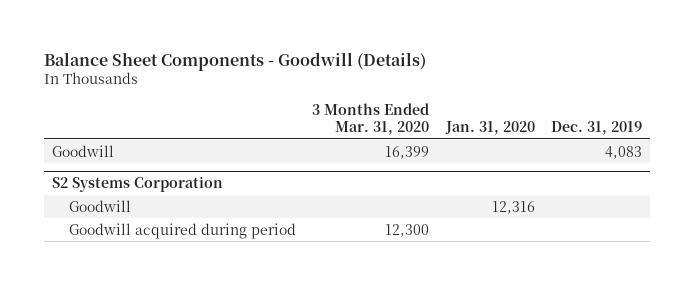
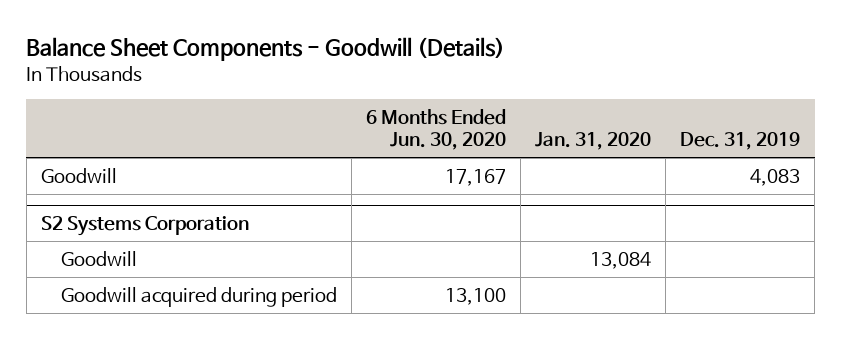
- | 3 Months Ended Mar. 31, 2020 | Jan. 31, 2020 | Dec. 31, 2019
+ | 6 Months Ended Jun. 30, 2020 | Jan. 31, 2020 | Dec. 31, 2019
@ S2 Systems Corporation
- Goodwill | | 12,316 |
+ Goodwill | | 13,084 |

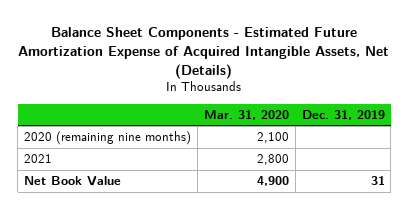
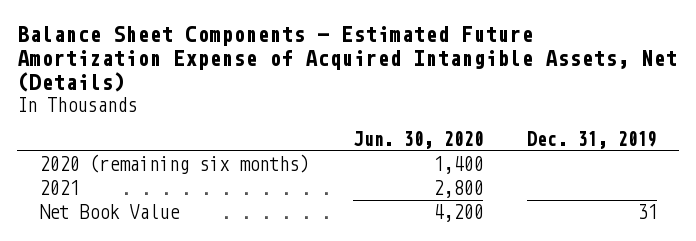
- | Mar. 31, 2020 | Dec. 31, 2019
+ | Jun. 30, 2020 | Dec. 31, 2019
- 2020 (remaining nine months) | 2,100 |
+ 2020 (remaining six months) | 1,400 |

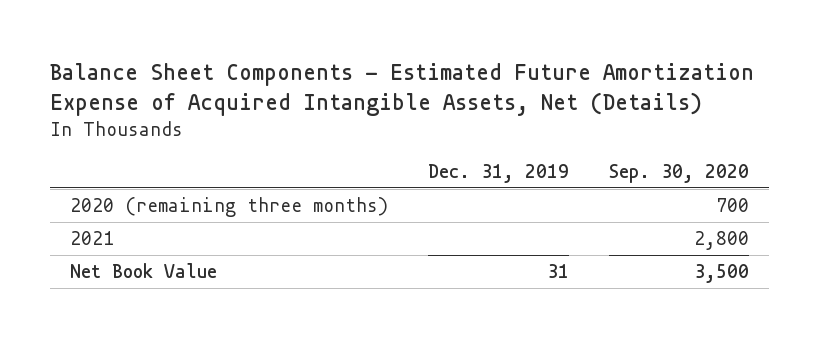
- | Jun. 30, 2020 | Dec. 31, 2019
+ | Dec. 31, 2019 | Sep. 30, 2020
- 2020 (remaining six months) | 1,400 |
+ 2020 (remaining three months) | | 700

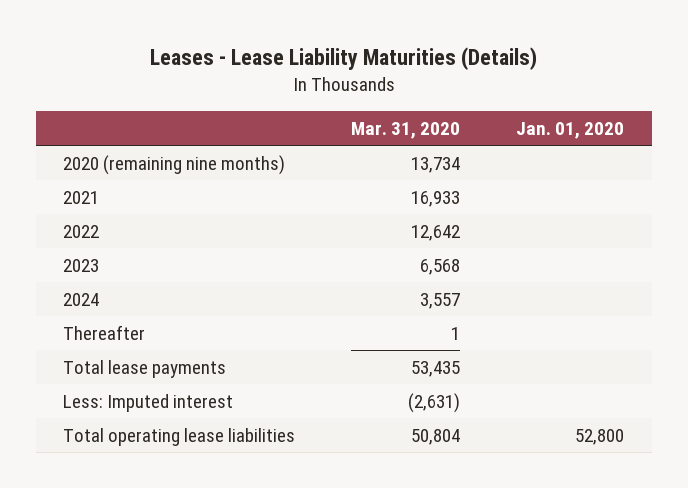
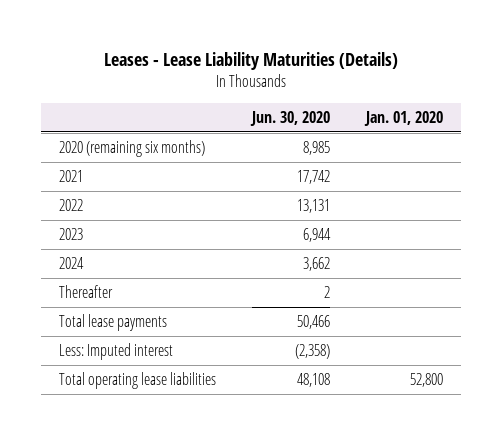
- | Mar. 31, 2020 | Jan. 01, 2020
+ | Jun. 30, 2020 | Jan. 01, 2020
- 2020 (remaining nine months) | 13,734 |
+ 2020 (remaining six months) | 8,985 |

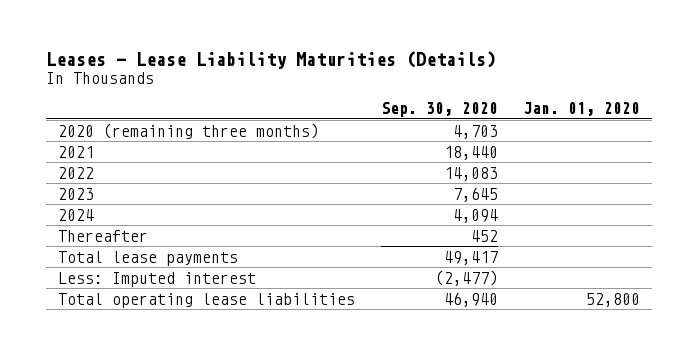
- | Jun. 30, 2020 | Jan. 01, 2020
+ | Sep. 30, 2020 | Jan. 01, 2020
- 2020 (remaining six months) | 8,985 |
+ 2020 (remaining three months) | 4,703 |

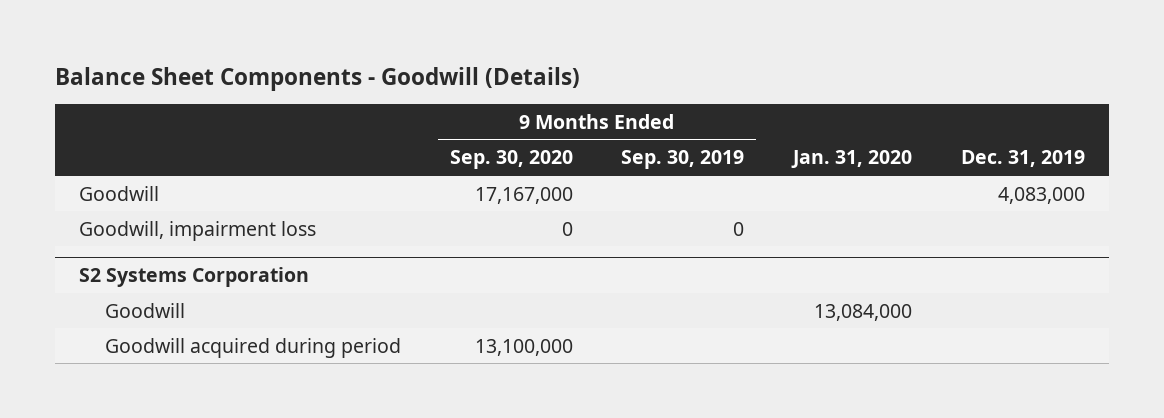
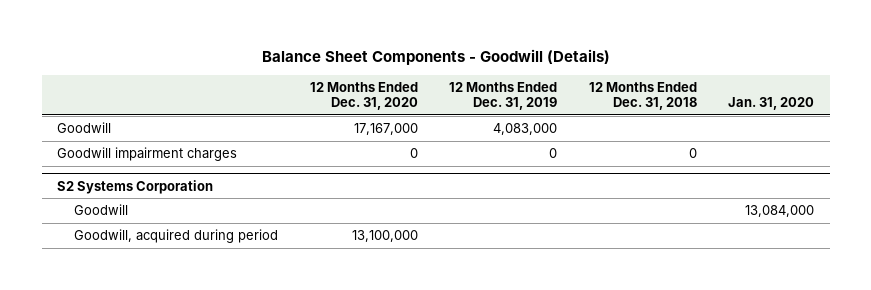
- | 9 Months Ended Sep. 30, 2020 | 9 Months Ended Sep. 30, 2019 | Jan. 31, 2020 | Dec. 31, 2019
+ | 12 Months Ended Dec. 31, 2020 | 12 Months Ended Dec. 31, 2019 | 12 Months Ended Dec. 31, 2018 | Jan. 31, 2020
- Goodwill, impairment loss | 0 | 0 | |
+ Goodwill impairment charges | 0 | 0 | 0 |
@ S2 Systems Corporation
- Goodwill acquired during period | 13,100,000 | | |
+ Goodwill, acquired during period | 13,100,000 | | |

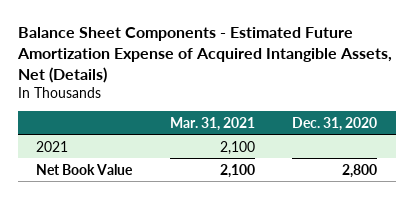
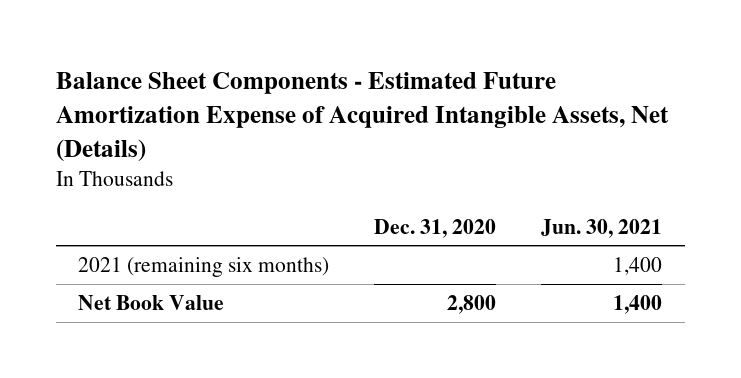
- | Mar. 31, 2021 | Dec. 31, 2020
+ | Dec. 31, 2020 | Jun. 30, 2021
- 2021 | 2,100 |
+ 2021 (remaining six months) | | 1,400

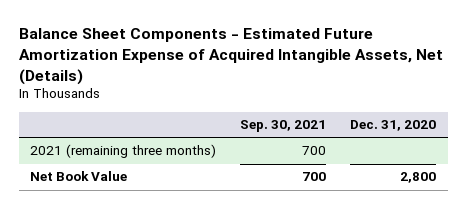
- | Dec. 31, 2020 | Jun. 30, 2021
+ | Sep. 30, 2021 | Dec. 31, 2020
- 2021 (remaining six months) | | 1,400
+ 2021 (remaining three months) | 700 |

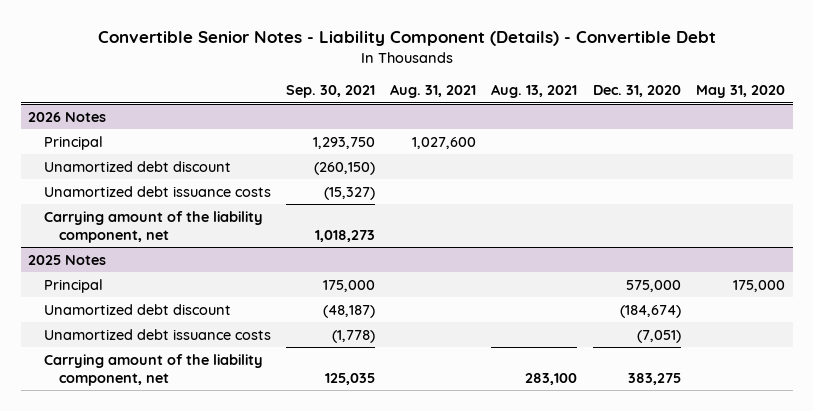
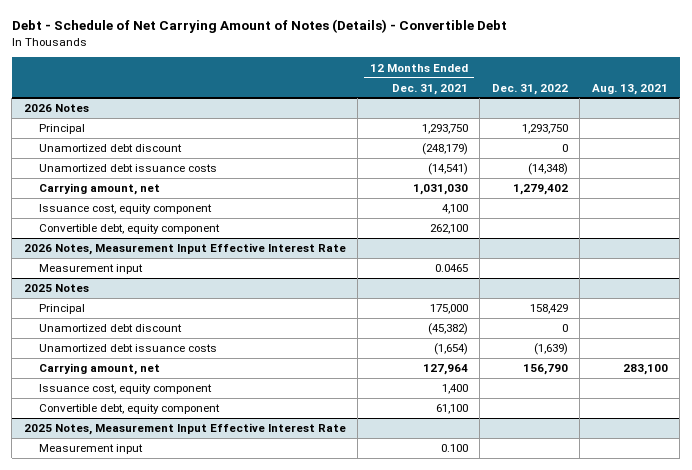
- Convertible Senior Notes - Liability Component (Details) - Convertible Debt
+ Debt - Schedule of Net Carrying Amount of Notes (Details) - Convertible Debt
- | Sep. 30, 2021 | Aug. 31, 2021 | Aug. 13, 2021 | Dec. 31, 2020 | May 31, 2020
+ | 12 Months Ended Dec. 31, 2021 | Dec. 31, 2022 | Aug. 13, 2021
@ 2026 Notes
- Carrying amount of the liability component, net | 1,018,273 | | | |
+ Carrying amount, net | 1,031,030 | 1,279,402 |
+ Issuance cost, equity component | 4,100 | |
+ Convertible debt, equity component | 262,100 | |
+ 2026 Notes, Measurement Input Effective Interest Rate
+ Measurement input | 0.0465 | |
@ 2025 Notes
- Carrying amount of the liability component, net | 125,035 | | 283,100 | 383,275 |
+ Carrying amount, net | 127,964 | 156,790 | 283,100
+ Issuance cost, equity component | 1,400 | |
+ Convertible debt, equity component | 61,100 | |
+ 2025 Notes, Measurement Input Effective Interest Rate
+ Measurement input | 0.100 | |

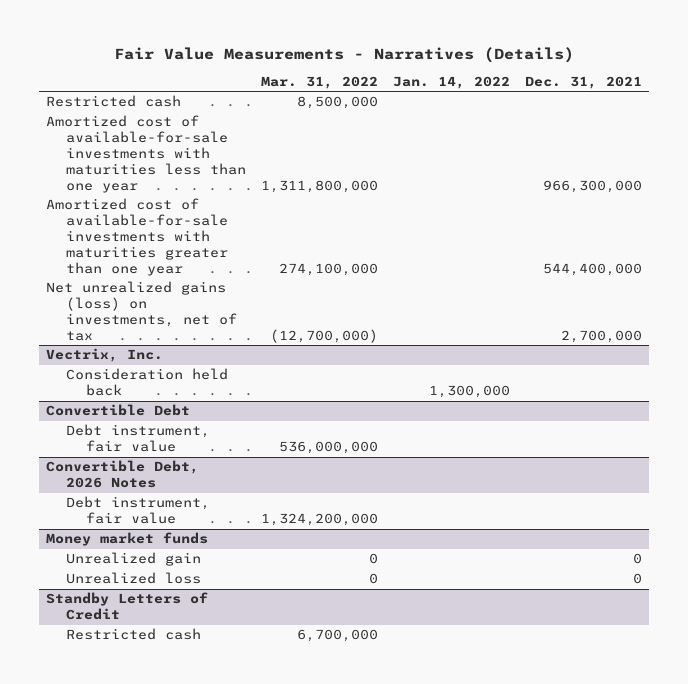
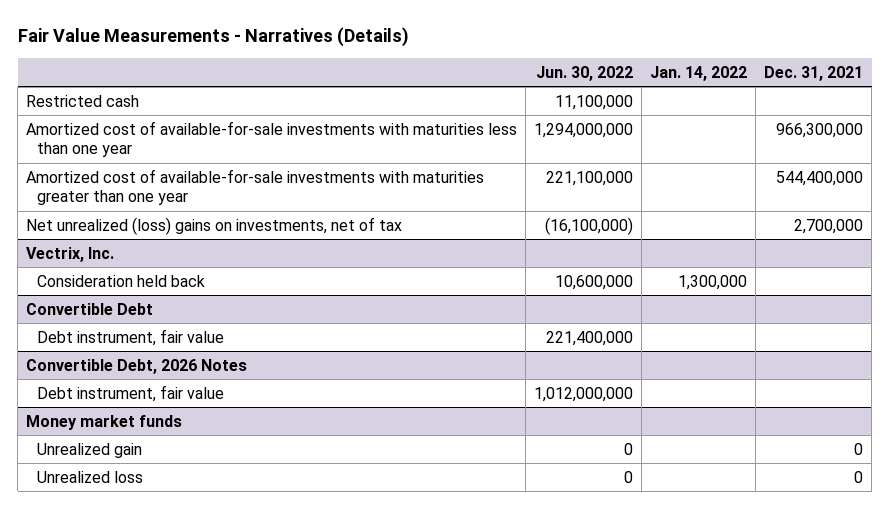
- | Mar. 31, 2022 | Jan. 14, 2022 | Dec. 31, 2021
+ | Jun. 30, 2022 | Jan. 14, 2022 | Dec. 31, 2021
- Net unrealized gains (loss) on investments, net of tax | (12,700,000) | | 2,700,000
+ Net unrealized (loss) gains on investments, net of tax | (16,100,000) | | 2,700,000
- Standby Letters of Credit
- Restricted cash | 6,700,000 | |

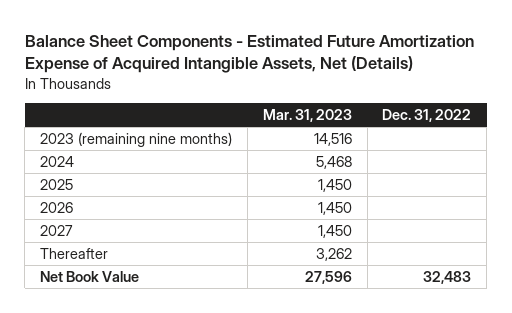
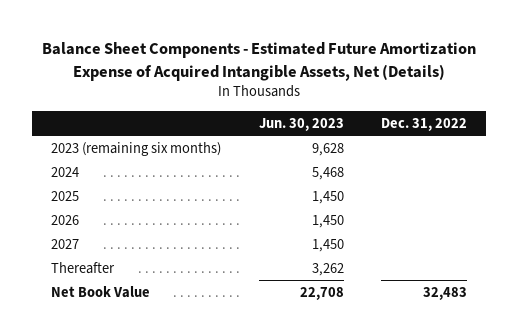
- | Mar. 31, 2023 | Dec. 31, 2022
+ | Jun. 30, 2023 | Dec. 31, 2022
- 2023 (remaining nine months) | 14,516 |
+ 2023 (remaining six months) | 9,628 |

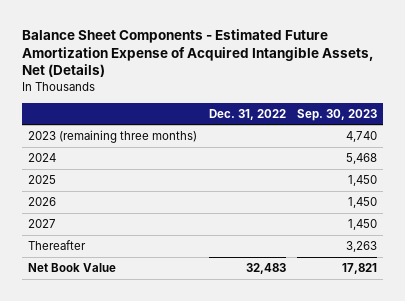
- | Jun. 30, 2023 | Dec. 31, 2022
+ | Dec. 31, 2022 | Sep. 30, 2023
- 2023 (remaining six months) | 9,628 |
+ 2023 (remaining three months) | | 4,740

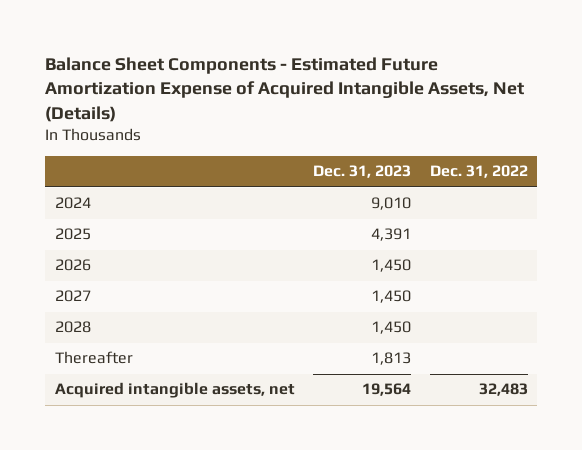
- | Dec. 31, 2022 | Sep. 30, 2023
+ | Dec. 31, 2023 | Dec. 31, 2022
- 2023 (remaining three months) | | 4,740
+ 2028 | 1,450 |
- Net Book Value | 32,483 | 17,821
+ Acquired intangible assets, net | 19,564 | 32,483

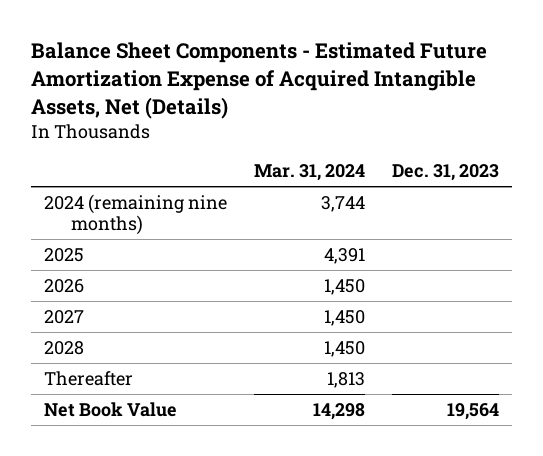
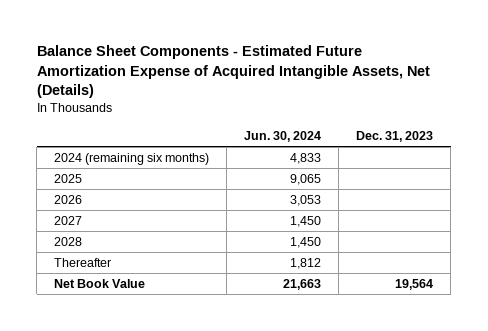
- | Mar. 31, 2024 | Dec. 31, 2023
+ | Jun. 30, 2024 | Dec. 31, 2023
- 2024 (remaining nine months) | 3,744 |
+ 2024 (remaining six months) | 4,833 |

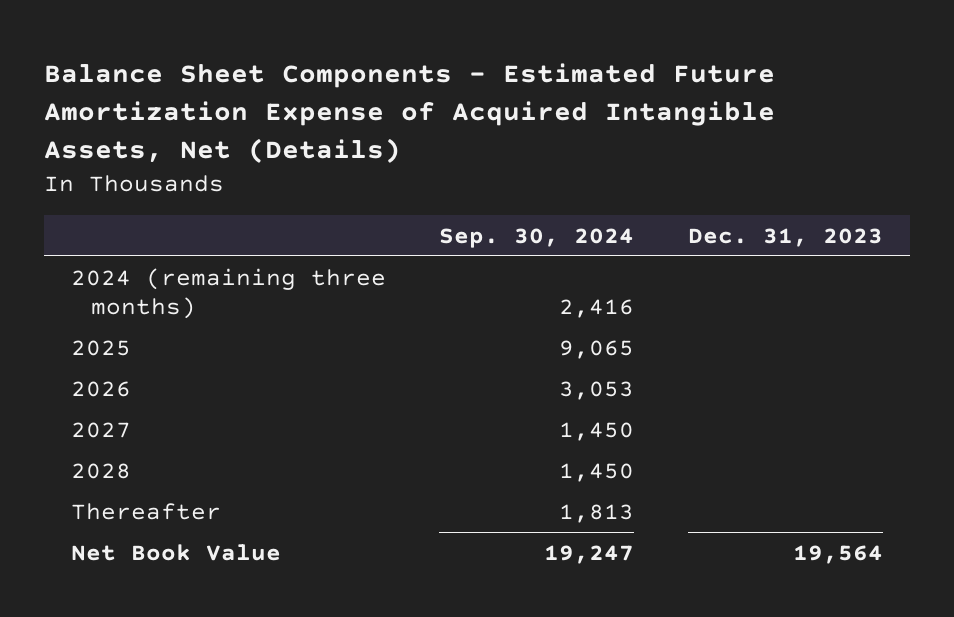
- | Jun. 30, 2024 | Dec. 31, 2023
+ | Sep. 30, 2024 | Dec. 31, 2023
- 2024 (remaining six months) | 4,833 |
+ 2024 (remaining three months) | 2,416 |

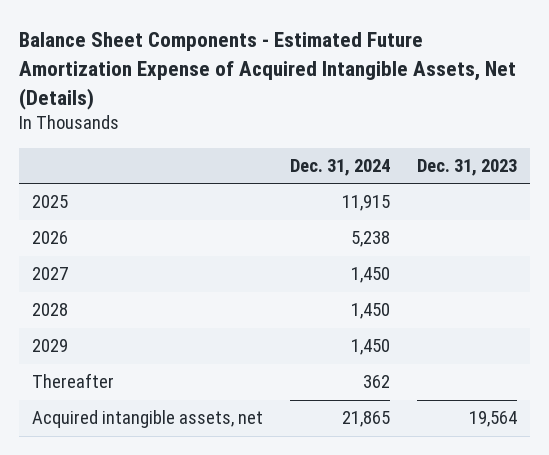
- | Sep. 30, 2024 | Dec. 31, 2023
+ | Dec. 31, 2024 | Dec. 31, 2023
- 2024 (remaining three months) | 2,416 |
+ 2029 | 1,450 |
- Net Book Value | 19,247 | 19,564
+ Acquired intangible assets, net | 21,865 | 19,564

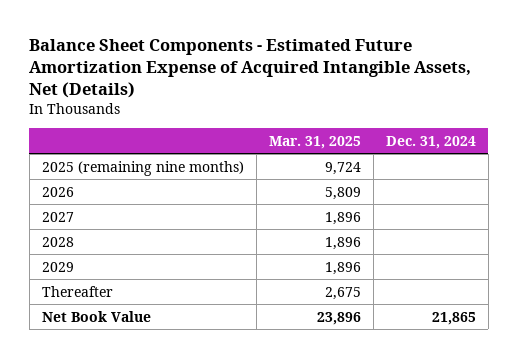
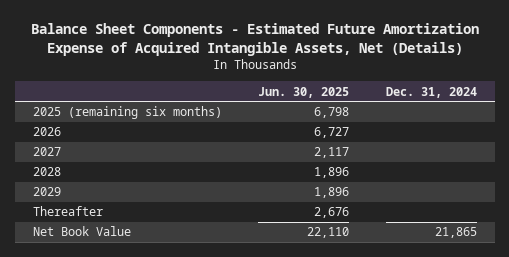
- | Mar. 31, 2025 | Dec. 31, 2024
+ | Jun. 30, 2025 | Dec. 31, 2024
- 2025 (remaining nine months) | 9,724 |
+ 2025 (remaining six months) | 6,798 |

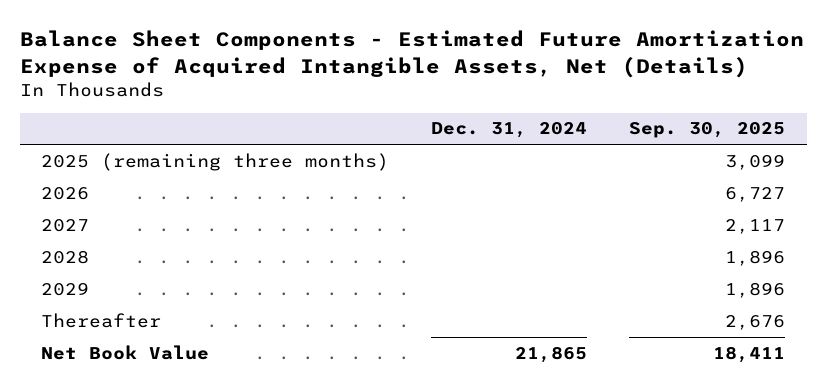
- | Jun. 30, 2025 | Dec. 31, 2024
+ | Dec. 31, 2024 | Sep. 30, 2025
- 2025 (remaining six months) | 6,798 |
+ 2025 (remaining three months) | | 3,099

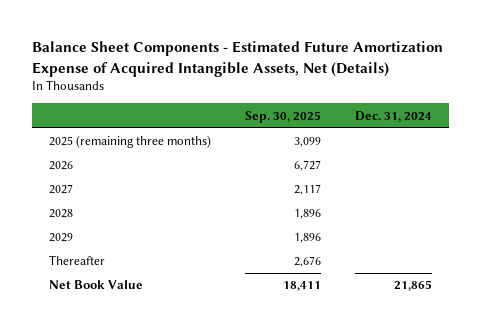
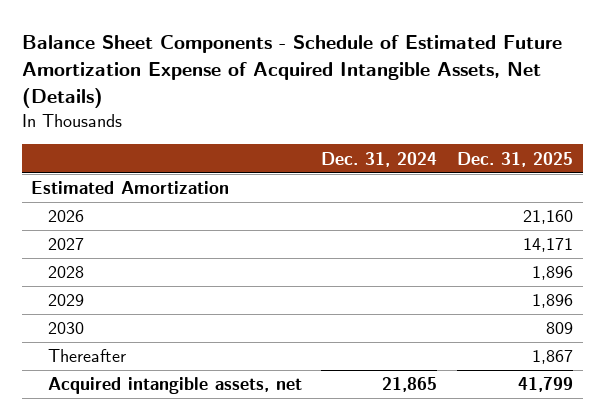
- Balance Sheet Components - Estimated Future Amortization Expense of Acquired Intangible Assets, Net (Details)
+ Balance Sheet Components - Schedule of Estimated Future Amortization Expense of Acquired Intangible Assets, Net (Details)
- | Sep. 30, 2025 | Dec. 31, 2024
+ | Dec. 31, 2024 | Dec. 31, 2025
- 2025 (remaining three months) | 3,099 |
+ Estimated Amortization
+ 2030 | | 809
- Net Book Value | 18,411 | 21,865
+ Acquired intangible assets, net | 21,865 | 41,799

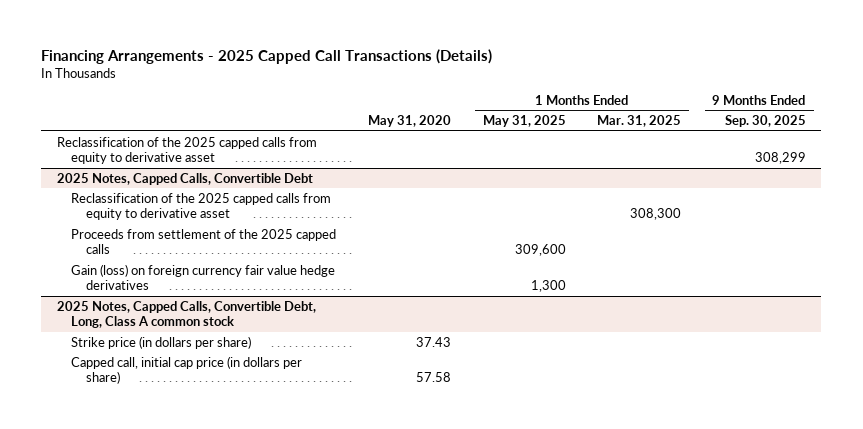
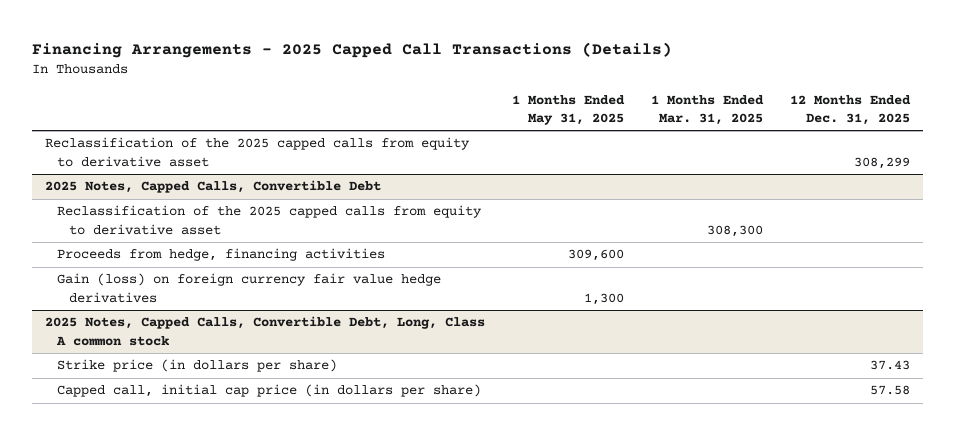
- | May 31, 2020 | 1 Months Ended May 31, 2025 | 1 Months Ended Mar. 31, 2025 | 9 Months Ended Sep. 30, 2025
+ | 1 Months Ended May 31, 2025 | 1 Months Ended Mar. 31, 2025 | 12 Months Ended Dec. 31, 2025
@ 2025 Notes, Capped Calls, Convertible Debt
- Proceeds from settlement of the 2025 capped calls | | 309,600 | |
+ Proceeds from hedge, financing activities | 309,600 | |

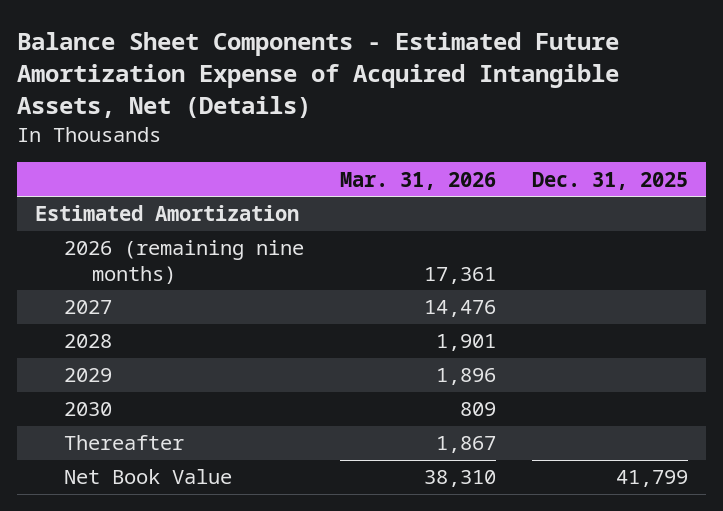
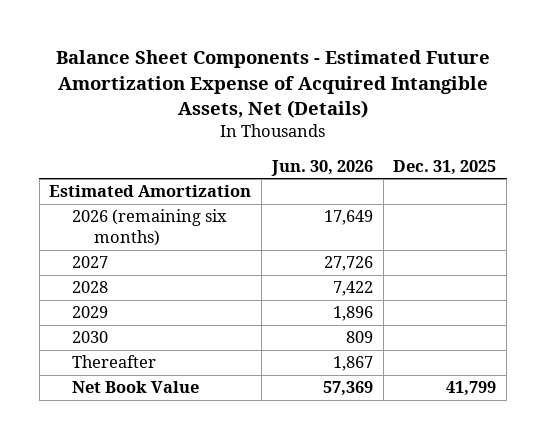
- | Mar. 31, 2026 | Dec. 31, 2025
+ | Jun. 30, 2026 | Dec. 31, 2025
- 2026 (remaining nine months) | 17,361 |
+ 2026 (remaining six months) | 17,649 |

